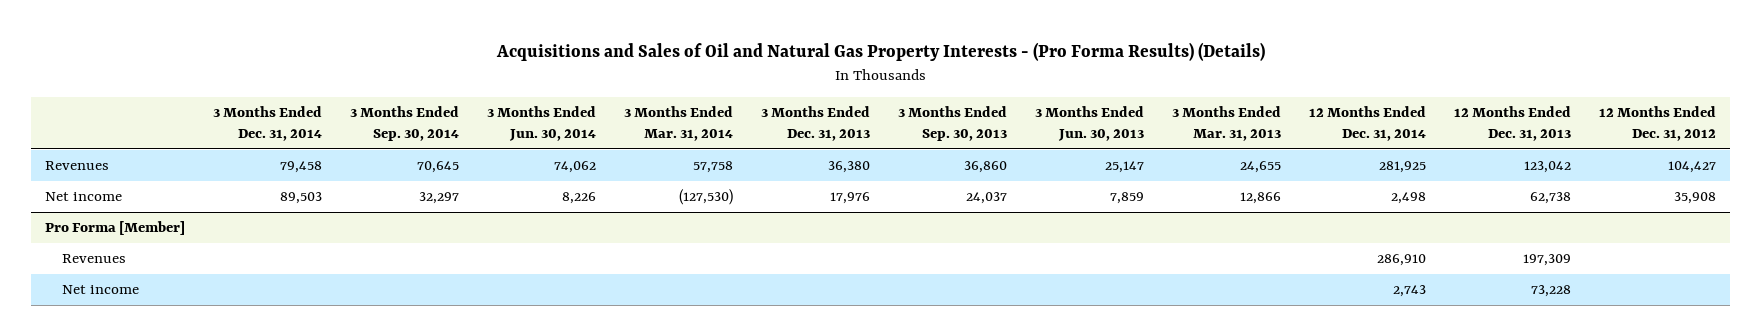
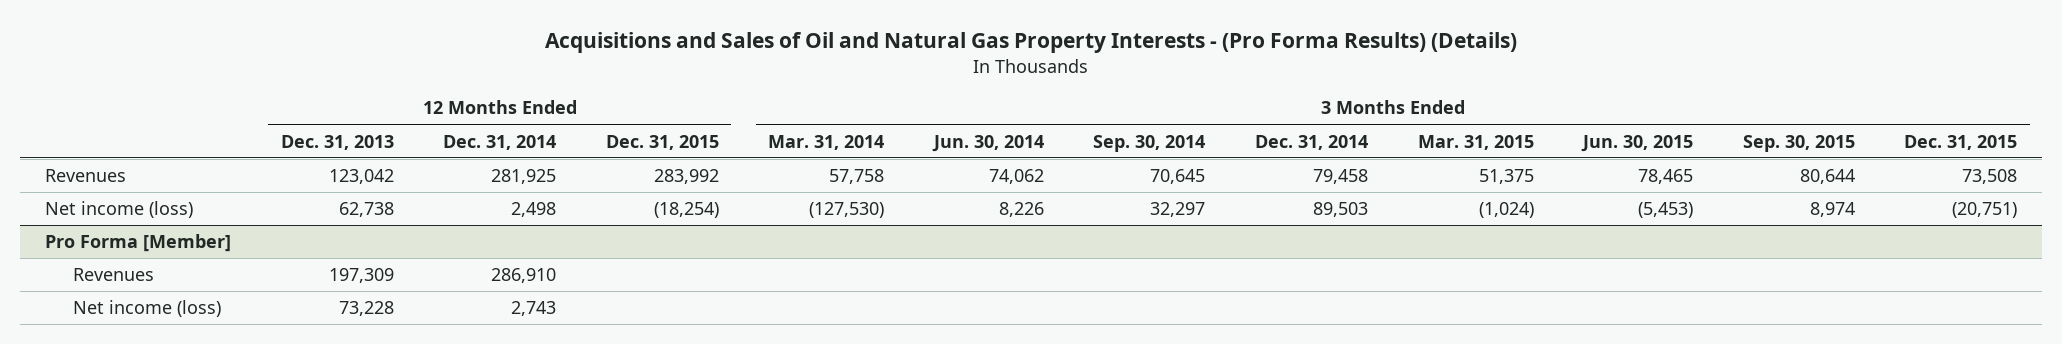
- | 3 Months Ended Dec. 31, 2014 | 3 Months Ended Sep. 30, 2014 | 3 Months Ended Jun. 30, 2014 | 3 Months Ended Mar. 31, 2014 | 3 Months Ended Dec. 31, 2013 | 3 Months Ended Sep. 30, 2013 | 3 Months Ended Jun. 30, 2013 | 3 Months Ended Mar. 31, 2013 | 12 Months Ended Dec. 31, 2014 | 12 Months Ended Dec. 31, 2013 | 12 Months Ended Dec. 31, 2012
+ | 12 Months Ended Dec. 31, 2013 | 12 Months Ended Dec. 31, 2014 | 12 Months Ended Dec. 31, 2015 | 3 Months Ended Mar. 31, 2014 | 3 Months Ended Jun. 30, 2014 | 3 Months Ended Sep. 30, 2014 | 3 Months Ended Dec. 31, 2014 | 3 Months Ended Mar. 31, 2015 | 3 Months Ended Jun. 30, 2015 | 3 Months Ended Sep. 30, 2015 | 3 Months Ended Dec. 31, 2015
- Net income | 89,503 | 32,297 | 8,226 | (127,530) | 17,976 | 24,037 | 7,859 | 12,866 | 2,498 | 62,738 | 35,908
+ Net income (loss) | 62,738 | 2,498 | (18,254) | (127,530) | 8,226 | 32,297 | 89,503 | (1,024) | (5,453) | 8,974 | (20,751)
@ Pro Forma [Member]
- Net income | | | | | | | | | 2,743 | 73,228 |
+ Net income (loss) | 73,228 | 2,743 | | | | | | | | |

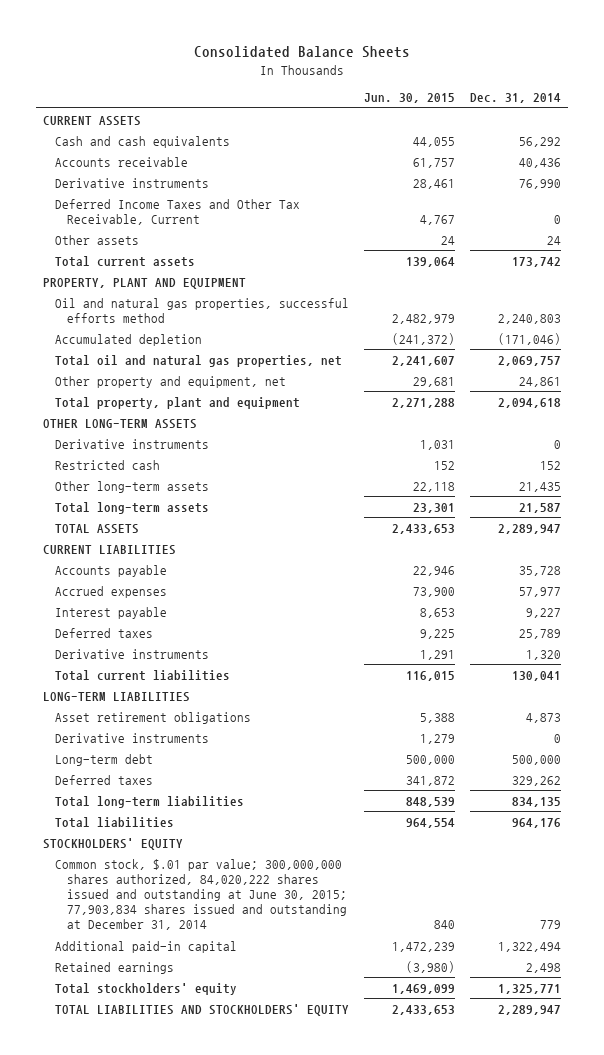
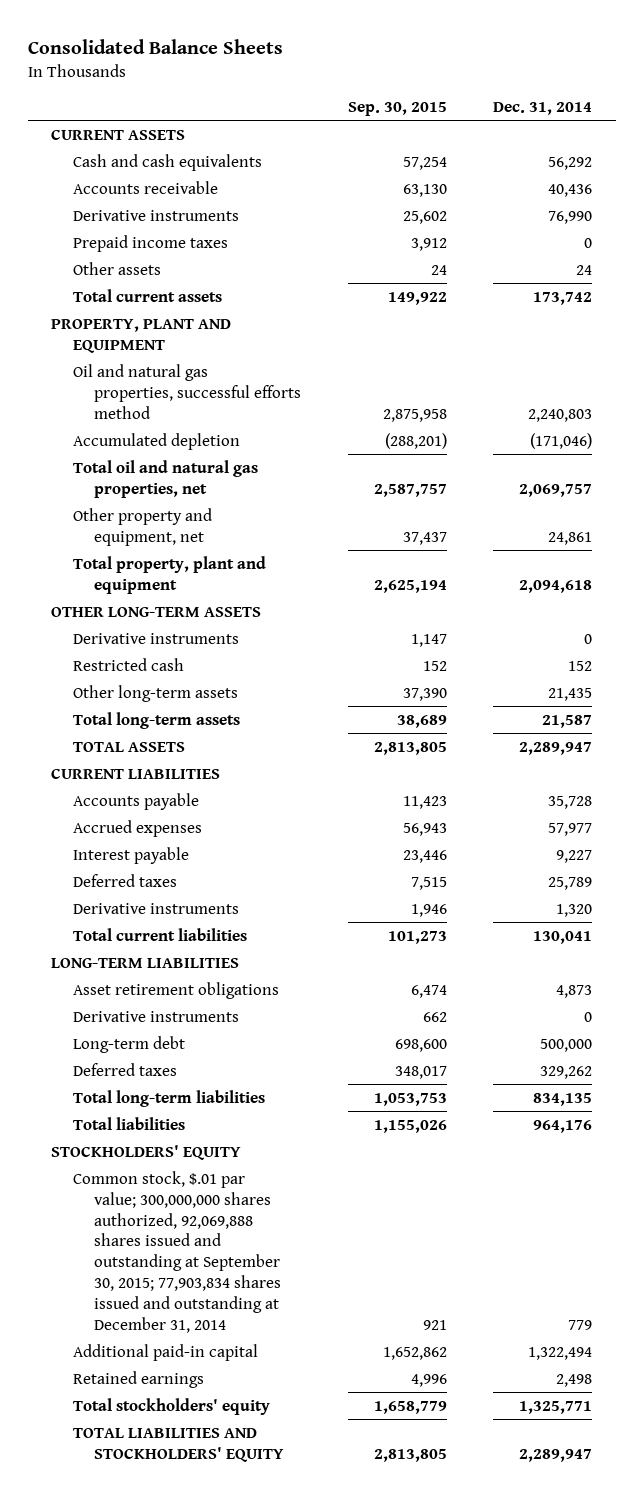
- | Jun. 30, 2015 | Dec. 31, 2014
+ | Sep. 30, 2015 | Dec. 31, 2014
- Deferred Income Taxes and Other Tax Receivable, Current | 4,767 | 0
+ Prepaid income taxes | 3,912 | 0
- Common stock, $.01 par value; 300,000,000 shares authorized, 84,020,222 shares issued and outstanding at June 30, 2015; 77,903,834 shares issued and outstanding at December 31, 2014 | 840 | 779
+ Common stock, $.01 par value; 300,000,000 shares authorized, 92,069,888 shares issued and outstanding at September 30, 2015; 77,903,834 shares issued and outstanding at December 31, 2014 | 921 | 779

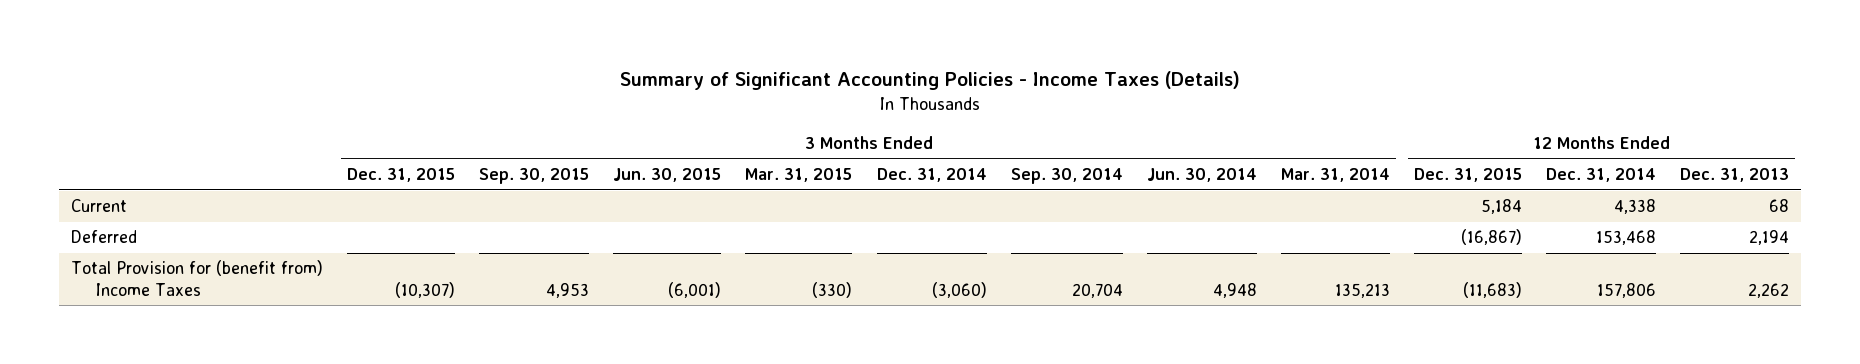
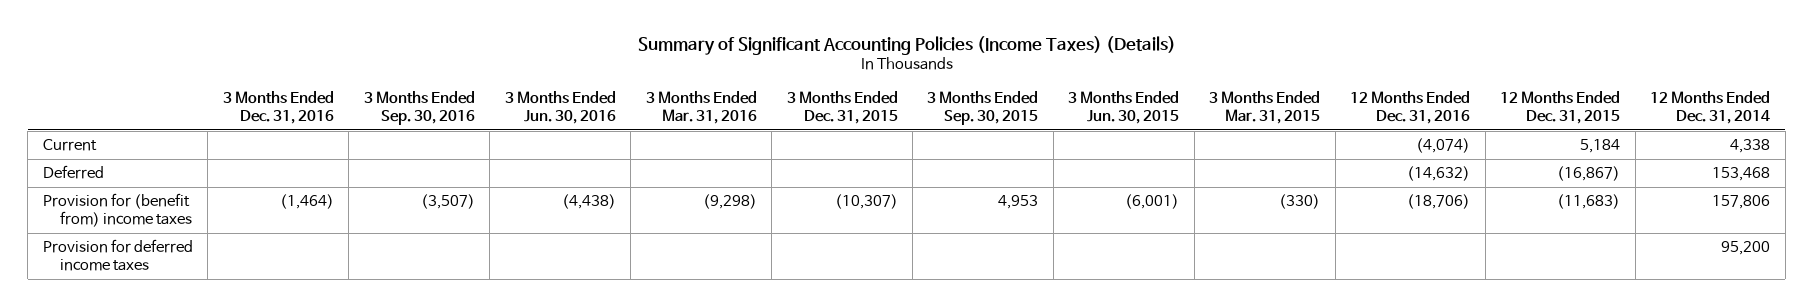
- Summary of Significant Accounting Policies - Income Taxes (Details)
+ Summary of Significant Accounting Policies (Income Taxes) (Details)
- | 3 Months Ended Dec. 31, 2015 | 3 Months Ended Sep. 30, 2015 | 3 Months Ended Jun. 30, 2015 | 3 Months Ended Mar. 31, 2015 | 3 Months Ended Dec. 31, 2014 | 3 Months Ended Sep. 30, 2014 | 3 Months Ended Jun. 30, 2014 | 3 Months Ended Mar. 31, 2014 | 12 Months Ended Dec. 31, 2015 | 12 Months Ended Dec. 31, 2014 | 12 Months Ended Dec. 31, 2013
+ | 3 Months Ended Dec. 31, 2016 | 3 Months Ended Sep. 30, 2016 | 3 Months Ended Jun. 30, 2016 | 3 Months Ended Mar. 31, 2016 | 3 Months Ended Dec. 31, 2015 | 3 Months Ended Sep. 30, 2015 | 3 Months Ended Jun. 30, 2015 | 3 Months Ended Mar. 31, 2015 | 12 Months Ended Dec. 31, 2016 | 12 Months Ended Dec. 31, 2015 | 12 Months Ended Dec. 31, 2014
- Total Provision for (benefit from) Income Taxes | (10,307) | 4,953 | (6,001) | (330) | (3,060) | 20,704 | 4,948 | 135,213 | (11,683) | 157,806 | 2,262
+ Provision for (benefit from) income taxes | (1,464) | (3,507) | (4,438) | (9,298) | (10,307) | 4,953 | (6,001) | (330) | (18,706) | (11,683) | 157,806
+ Provision for deferred income taxes | | | | | | | | | | | 95,200

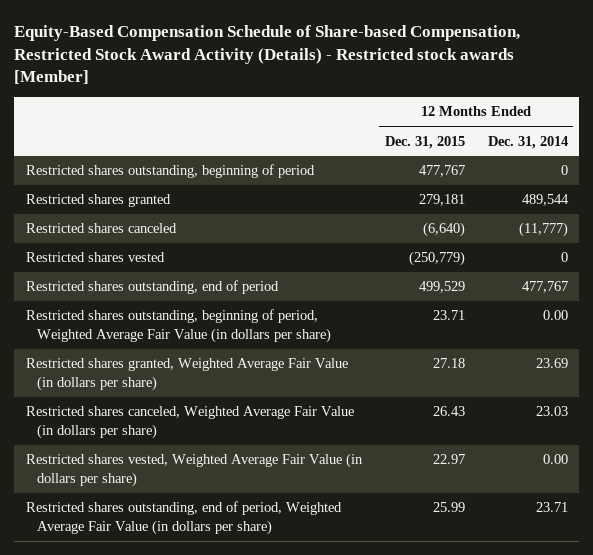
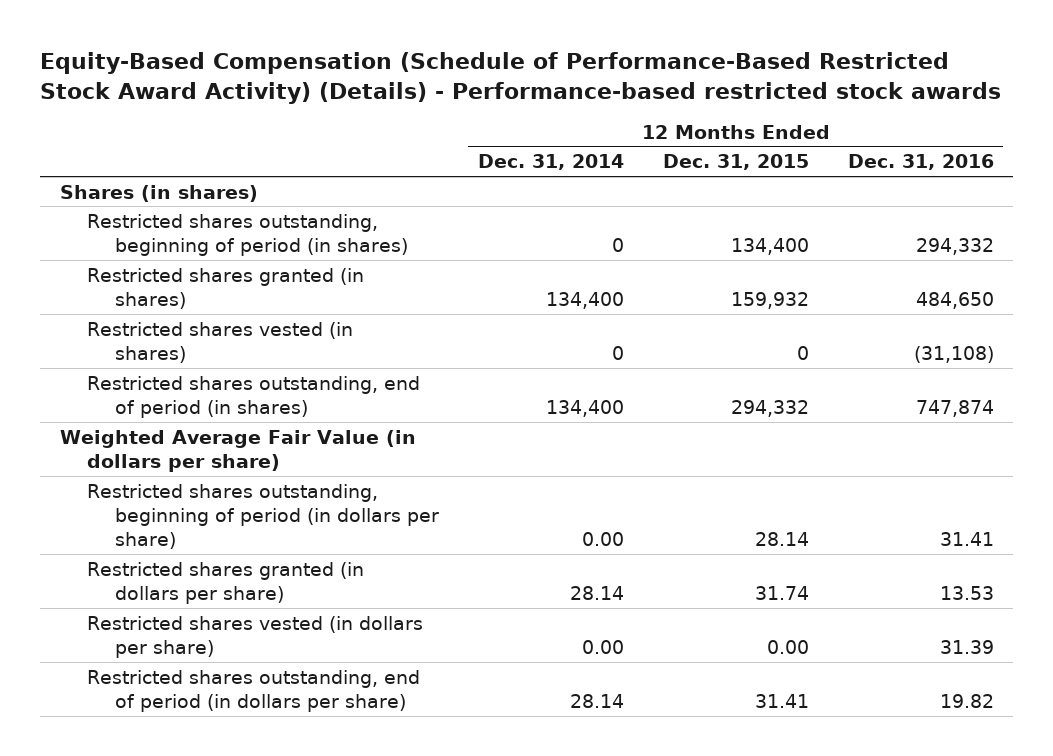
- Equity-Based Compensation Schedule of Share-based Compensation, Restricted Stock Award Activity (Details) - Restricted stock awards [Member]
+ Equity-Based Compensation (Schedule of Performance-Based Restricted Stock Award Activity) (Details) - Performance-based restricted stock awards
- | 12 Months Ended Dec. 31, 2015 | 12 Months Ended Dec. 31, 2014
+ | 12 Months Ended Dec. 31, 2014 | 12 Months Ended Dec. 31, 2015 | 12 Months Ended Dec. 31, 2016
- Restricted shares outstanding, beginning of period | 477,767 | 0
- Restricted shares granted | 279,181 | 489,544
- Restricted shares canceled | (6,640) | (11,777)
- Restricted shares vested | (250,779) | 0
- Restricted shares outstanding, end of period | 499,529 | 477,767
- Restricted shares outstanding, beginning of period, Weighted Average Fair Value (in dollars per share) | 23.71 | 0.00
- Restricted shares granted, Weighted Average Fair Value (in dollars per share) | 27.18 | 23.69
- Restricted shares canceled, Weighted Average Fair Value (in dollars per share) | 26.43 | 23.03
- Restricted shares vested, Weighted Average Fair Value (in dollars per share) | 22.97 | 0.00
- Restricted shares outstanding, end of period, Weighted Average Fair Value (in dollars per share) | 25.99 | 23.71
+ Shares (in shares)
+ Restricted shares outstanding, beginning of period (in shares) | 0 | 134,400 | 294,332
+ Restricted shares granted (in shares) | 134,400 | 159,932 | 484,650
+ Restricted shares vested (in shares) | 0 | 0 | (31,108)
+ Restricted shares outstanding, end of period (in shares) | 134,400 | 294,332 | 747,874
+ Weighted Average Fair Value (in dollars per share)
+ Restricted shares outstanding, beginning of period (in dollars per share) | 0.00 | 28.14 | 31.41
+ Restricted shares granted (in dollars per share) | 28.14 | 31.74 | 13.53
+ Restricted shares vested (in dollars per share) | 0.00 | 0.00 | 31.39
+ Restricted shares outstanding, end of period (in dollars per share) | 28.14 | 31.41 | 19.82

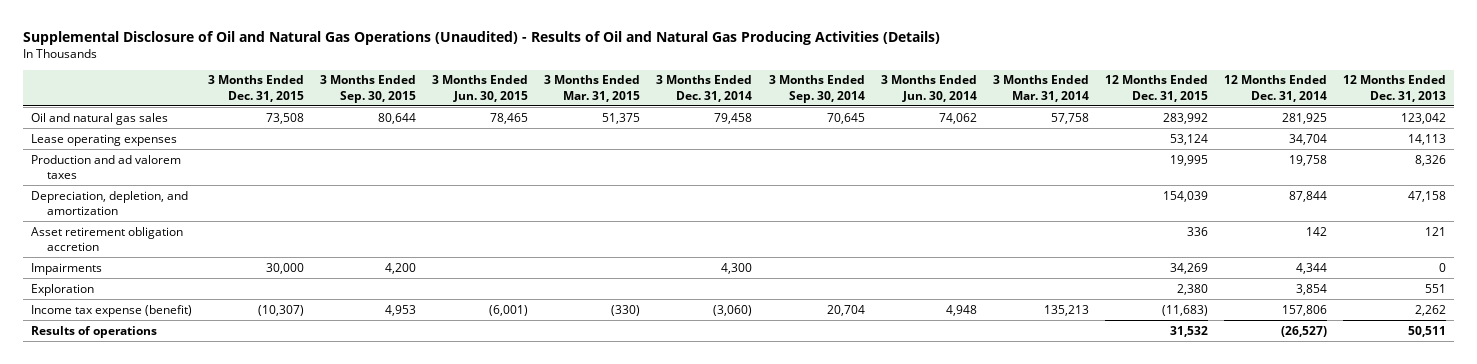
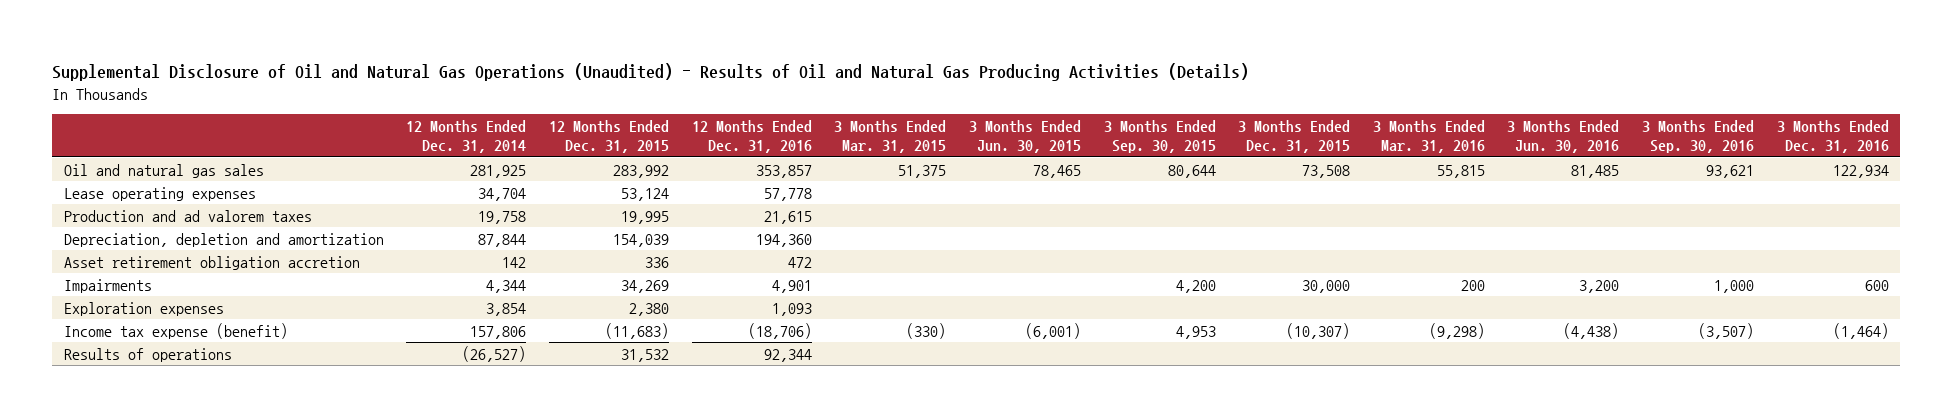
- | 3 Months Ended Dec. 31, 2015 | 3 Months Ended Sep. 30, 2015 | 3 Months Ended Jun. 30, 2015 | 3 Months Ended Mar. 31, 2015 | 3 Months Ended Dec. 31, 2014 | 3 Months Ended Sep. 30, 2014 | 3 Months Ended Jun. 30, 2014 | 3 Months Ended Mar. 31, 2014 | 12 Months Ended Dec. 31, 2015 | 12 Months Ended Dec. 31, 2014 | 12 Months Ended Dec. 31, 2013
+ | 12 Months Ended Dec. 31, 2014 | 12 Months Ended Dec. 31, 2015 | 12 Months Ended Dec. 31, 2016 | 3 Months Ended Mar. 31, 2015 | 3 Months Ended Jun. 30, 2015 | 3 Months Ended Sep. 30, 2015 | 3 Months Ended Dec. 31, 2015 | 3 Months Ended Mar. 31, 2016 | 3 Months Ended Jun. 30, 2016 | 3 Months Ended Sep. 30, 2016 | 3 Months Ended Dec. 31, 2016
- Depreciation, depletion, and amortization | | | | | | | | | 154,039 | 87,844 | 47,158
+ Depreciation, depletion and amortization | 87,844 | 154,039 | 194,360 | | | | | | | |
- Exploration | | | | | | | | | 2,380 | 3,854 | 551
+ Exploration expenses | 3,854 | 2,380 | 1,093 | | | | | | | |

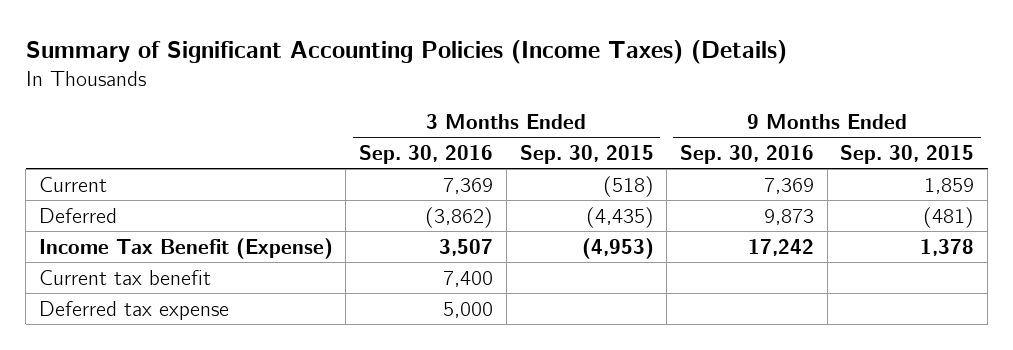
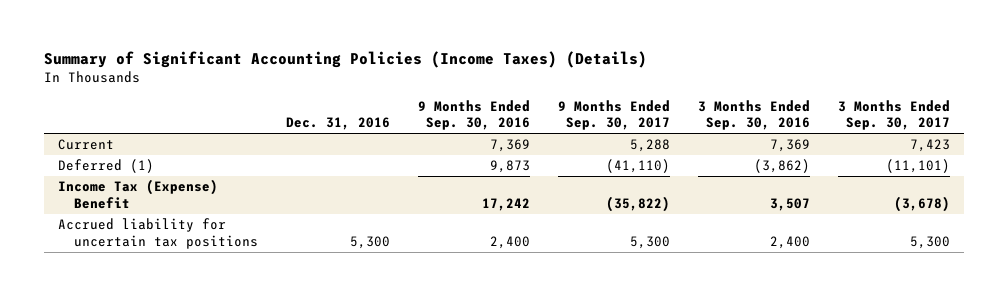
- | 3 Months Ended Sep. 30, 2016 | 3 Months Ended Sep. 30, 2015 | 9 Months Ended Sep. 30, 2016 | 9 Months Ended Sep. 30, 2015
+ | Dec. 31, 2016 | 9 Months Ended Sep. 30, 2016 | 9 Months Ended Sep. 30, 2017 | 3 Months Ended Sep. 30, 2016 | 3 Months Ended Sep. 30, 2017
- Deferred | (3,862) | (4,435) | 9,873 | (481)
- Income Tax Benefit (Expense) | 3,507 | (4,953) | 17,242 | 1,378
- Current tax benefit | 7,400 | | |
- Deferred tax expense | 5,000 | | |
+ Deferred (1) | | 9,873 | (41,110) | (3,862) | (11,101)
+ Income Tax (Expense) Benefit | | 17,242 | (35,822) | 3,507 | (3,678)
+ Accrued liability for uncertain tax positions | 5,300 | 2,400 | 5,300 | 2,400 | 5,300

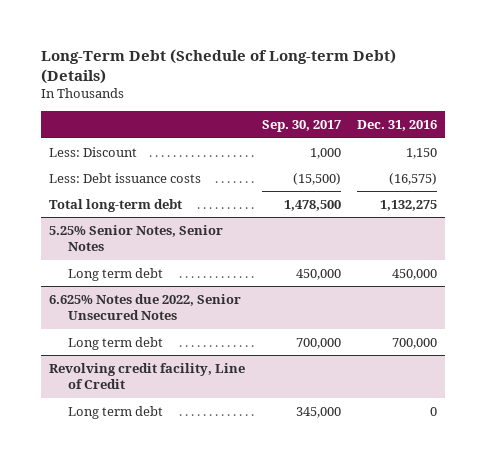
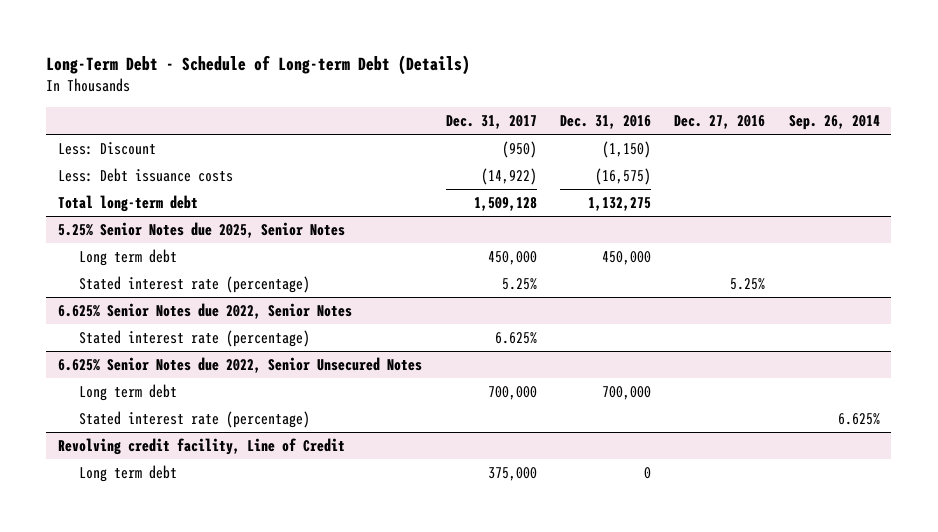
- Long-Term Debt (Schedule of Long-term Debt) (Details)
+ Long-Term Debt - Schedule of Long-term Debt (Details)
- | Sep. 30, 2017 | Dec. 31, 2016
+ | Dec. 31, 2017 | Dec. 31, 2016 | Dec. 27, 2016 | Sep. 26, 2014
- Less: Discount | 1,000 | 1,150
+ Less: Discount | (950) | (1,150) | |
- 5.25% Senior Notes, Senior Notes
+ 5.25% Senior Notes due 2025, Senior Notes
- 6.625% Notes due 2022, Senior Unsecured Notes
+ Stated interest rate (percentage) | 5.25% | | 5.25% |
+ 6.625% Senior Notes due 2022, Senior Notes
+ Stated interest rate (percentage) | 6.625% | | |
+ 6.625% Senior Notes due 2022, Senior Unsecured Notes
+ Stated interest rate (percentage) | | | | 6.625%

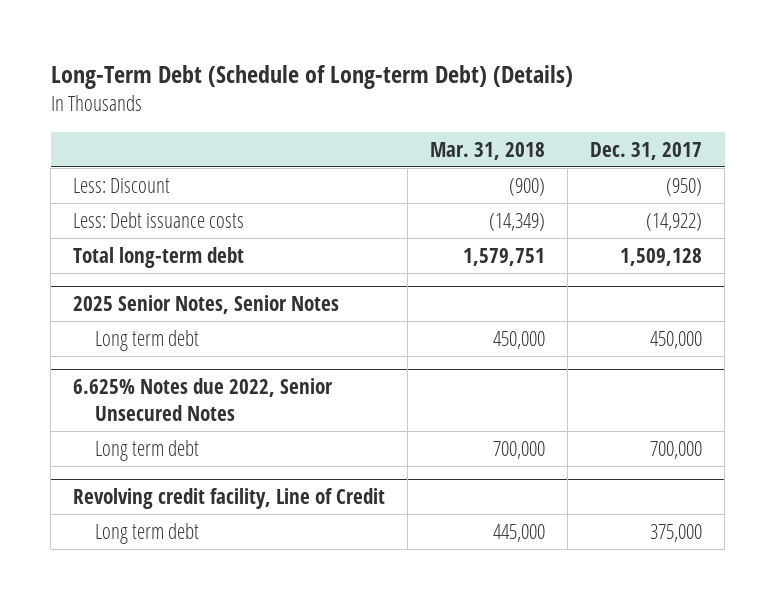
- Long-Term Debt - Schedule of Long-term Debt (Details)
+ Long-Term Debt (Schedule of Long-term Debt) (Details)
- | Dec. 31, 2017 | Dec. 31, 2016 | Dec. 27, 2016 | Sep. 26, 2014
+ | Mar. 31, 2018 | Dec. 31, 2017
- 5.25% Senior Notes due 2025, Senior Notes
+ 2025 Senior Notes, Senior Notes
- Stated interest rate (percentage) | 5.25% | | 5.25% |
- 6.625% Senior Notes due 2022, Senior Notes
- Stated interest rate (percentage) | 6.625% | | |
- 6.625% Senior Notes due 2022, Senior Unsecured Notes
+ 6.625% Notes due 2022, Senior Unsecured Notes
- Stated interest rate (percentage) | | | | 6.625%

